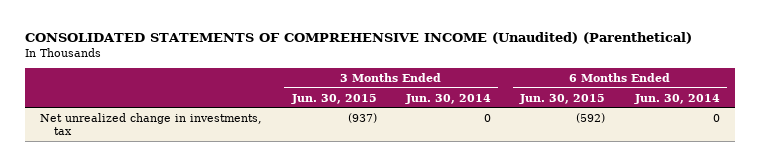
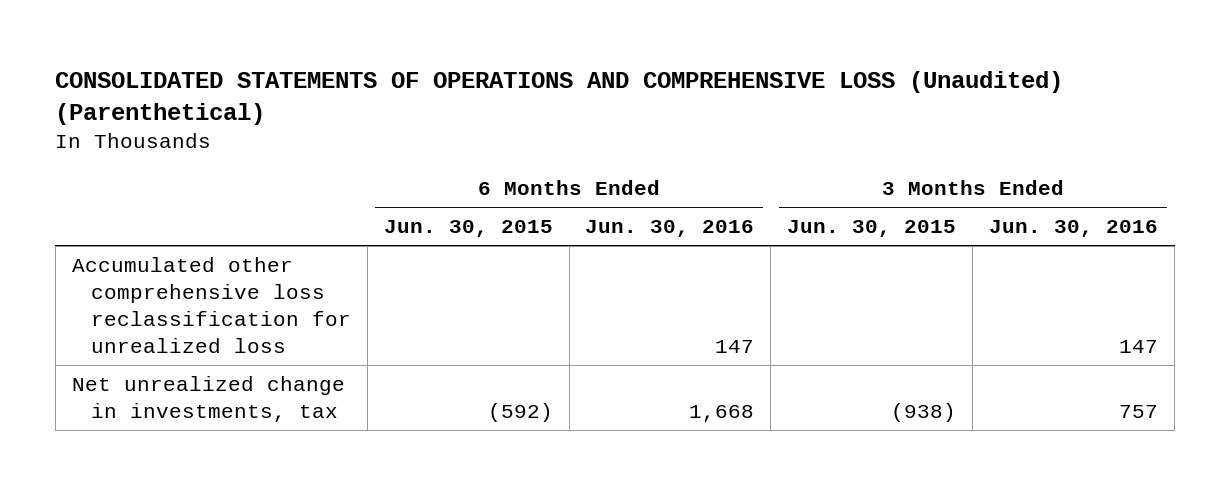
- CONSOLIDATED STATEMENTS OF COMPREHENSIVE INCOME (Unaudited) (Parenthetical)
+ CONSOLIDATED STATEMENTS OF OPERATIONS AND COMPREHENSIVE LOSS (Unaudited) (Parenthetical)
- | 3 Months Ended Jun. 30, 2015 | 3 Months Ended Jun. 30, 2014 | 6 Months Ended Jun. 30, 2015 | 6 Months Ended Jun. 30, 2014
+ | 6 Months Ended Jun. 30, 2015 | 6 Months Ended Jun. 30, 2016 | 3 Months Ended Jun. 30, 2015 | 3 Months Ended Jun. 30, 2016
- Net unrealized change in investments, tax | (937) | 0 | (592) | 0
+ Accumulated other comprehensive loss reclassification for unrealized loss | | 147 | | 147
+ Net unrealized change in investments, tax | (592) | 1,668 | (938) | 757

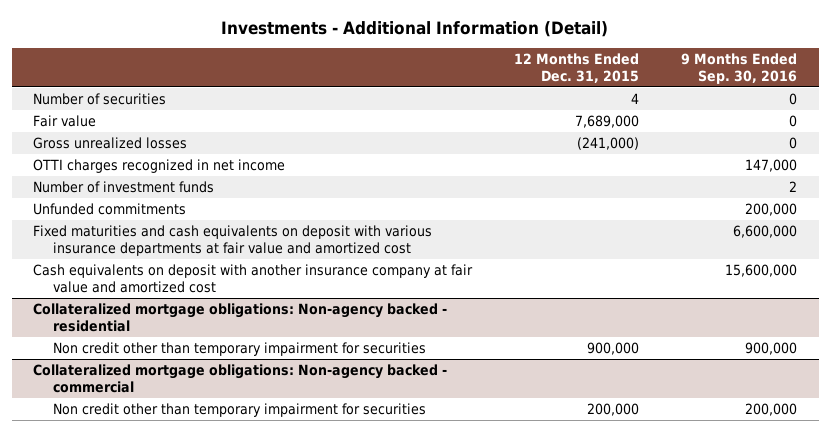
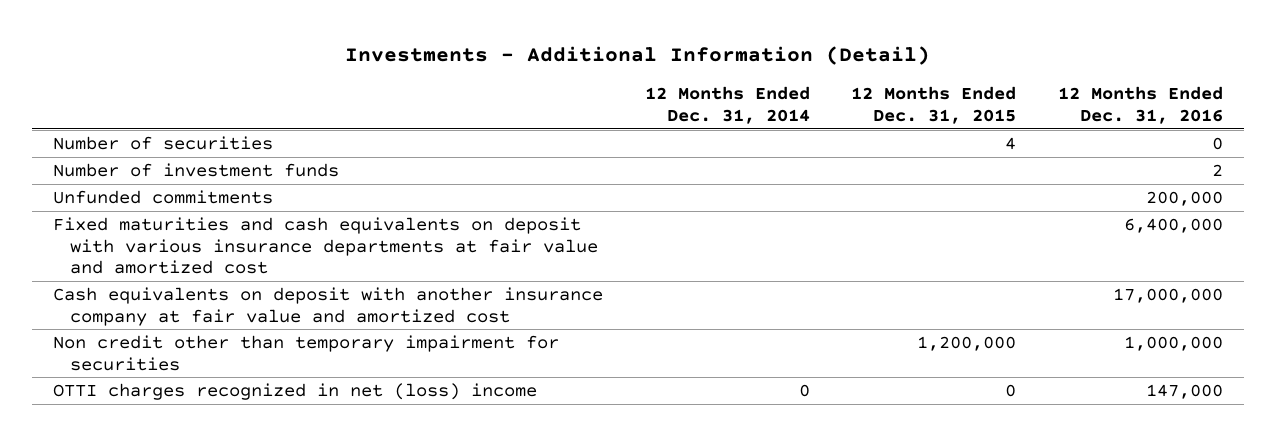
- | 12 Months Ended Dec. 31, 2015 | 9 Months Ended Sep. 30, 2016
+ | 12 Months Ended Dec. 31, 2014 | 12 Months Ended Dec. 31, 2015 | 12 Months Ended Dec. 31, 2016
- Fair value | 7,689,000 | 0
- Gross unrealized losses | (241,000) | 0
- OTTI charges recognized in net income | | 147,000
- Collateralized mortgage obligations: Non-agency backed - residential
- Non credit other than temporary impairment for securities | 900,000 | 900,000
- Collateralized mortgage obligations: Non-agency backed - commercial
- Non credit other than temporary impairment for securities | 200,000 | 200,000
+ Non credit other than temporary impairment for securities | | 1,200,000 | 1,000,000
+ OTTI charges recognized in net (loss) income | 0 | 0 | 147,000

